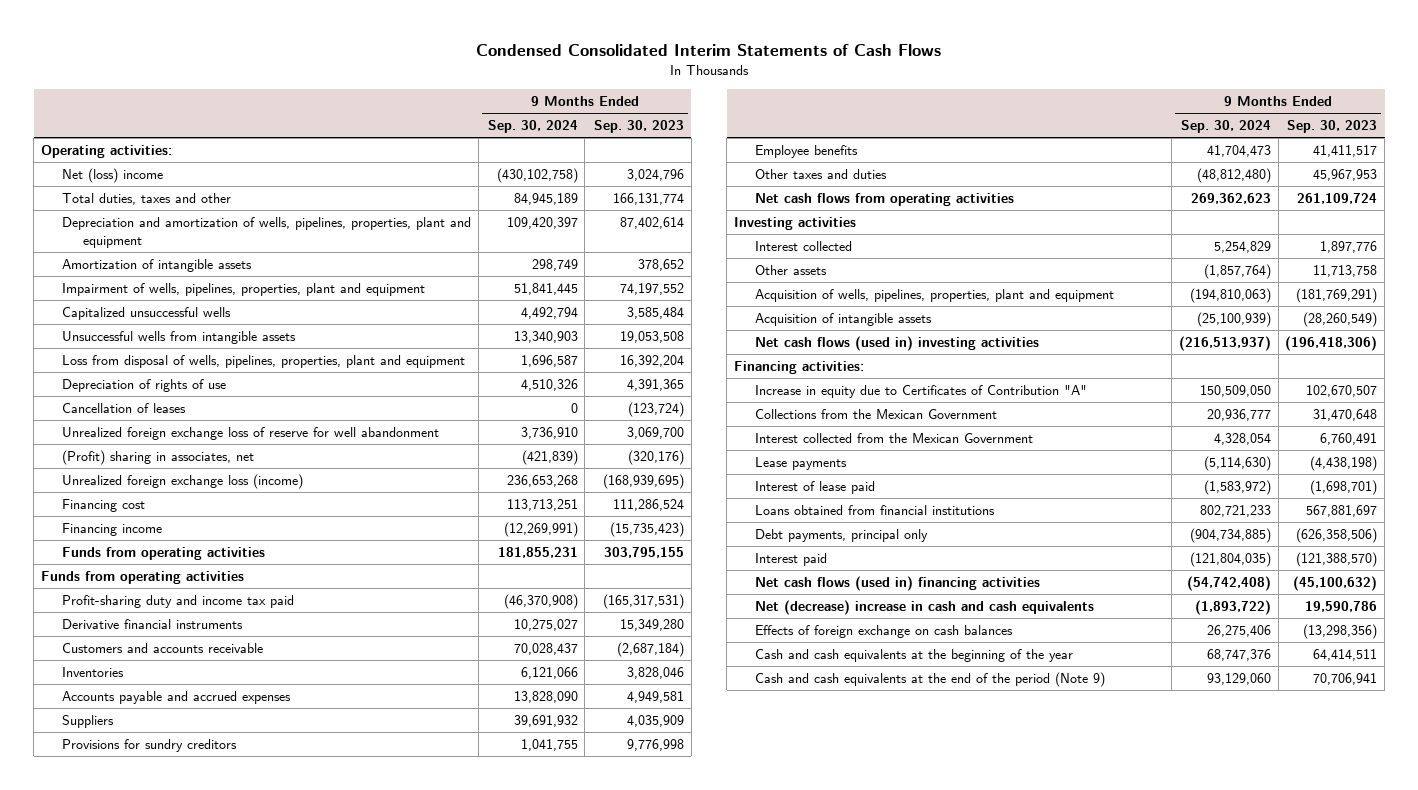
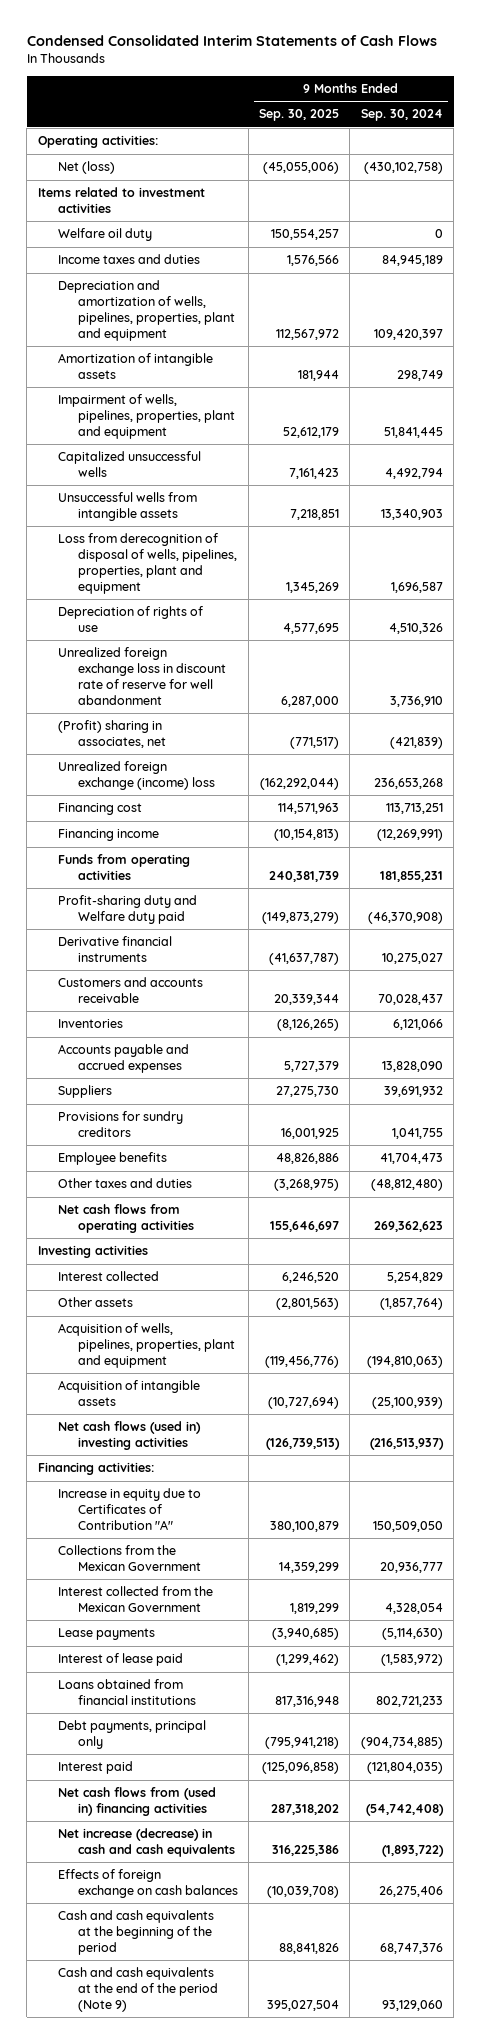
- | 9 Months Ended Sep. 30, 2024 | 9 Months Ended Sep. 30, 2023
+ | 9 Months Ended Sep. 30, 2025 | 9 Months Ended Sep. 30, 2024
- Net (loss) income | (430,102,758) | 3,024,796
- Total duties, taxes and other | 84,945,189 | 166,131,774
+ Net (loss) | (45,055,006) | (430,102,758)
+ Items related to investment activities
+ Welfare oil duty | 150,554,257 | 0
+ Income taxes and duties | 1,576,566 | 84,945,189
- Loss from disposal of wells, pipelines, properties, plant and equipment | 1,696,587 | 16,392,204
+ Loss from derecognition of disposal of wells, pipelines, properties, plant and equipment | 1,345,269 | 1,696,587
- Cancellation of leases | 0 | (123,724)
- Unrealized foreign exchange loss of reserve for well abandonment | 3,736,910 | 3,069,700
+ Unrealized foreign exchange loss in discount rate of reserve for well abandonment | 6,287,000 | 3,736,910
- Unrealized foreign exchange loss (income) | 236,653,268 | (168,939,695)
+ Unrealized foreign exchange (income) loss | (162,292,044) | 236,653,268
- Funds from operating activities
- Profit-sharing duty and income tax paid | (46,370,908) | (165,317,531)
+ Profit-sharing duty and Welfare duty paid | (149,873,279) | (46,370,908)
- Net cash flows (used in) financing activities | (54,742,408) | (45,100,632)
- Net (decrease) increase in cash and cash equivalents | (1,893,722) | 19,590,786
+ Net cash flows from (used in) financing activities | 287,318,202 | (54,742,408)
+ Net increase (decrease) in cash and cash equivalents | 316,225,386 | (1,893,722)
- Cash and cash equivalents at the beginning of the year | 68,747,376 | 64,414,511
+ Cash and cash equivalents at the beginning of the period | 88,841,826 | 68,747,376

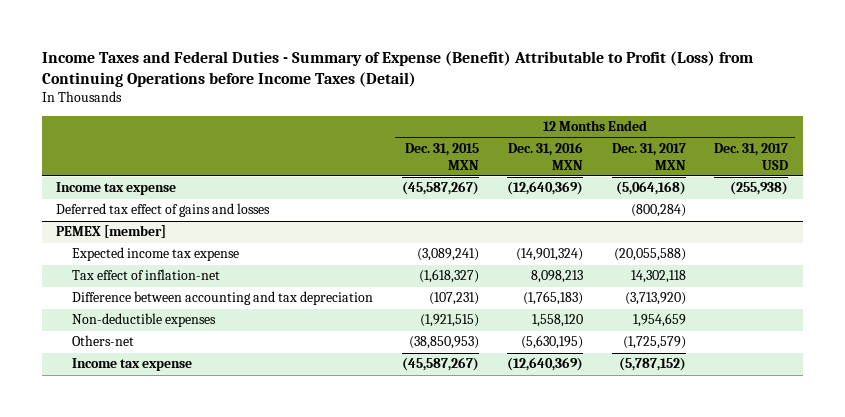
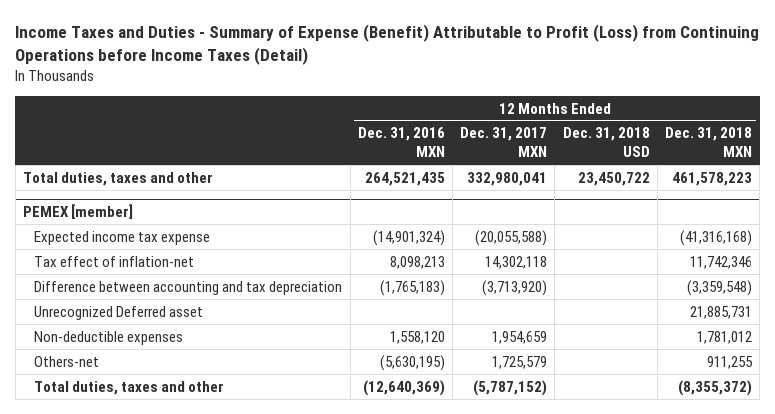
- Income Taxes and Federal Duties - Summary of Expense (Benefit) Attributable to Profit (Loss) from Continuing Operations before Income Taxes (Detail)
+ Income Taxes and Duties - Summary of Expense (Benefit) Attributable to Profit (Loss) from Continuing Operations before Income Taxes (Detail)
- | 12 Months Ended Dec. 31, 2015 MXN | 12 Months Ended Dec. 31, 2016 MXN | 12 Months Ended Dec. 31, 2017 MXN | 12 Months Ended Dec. 31, 2017 USD
+ | 12 Months Ended Dec. 31, 2016 MXN | 12 Months Ended Dec. 31, 2017 MXN | 12 Months Ended Dec. 31, 2018 USD | 12 Months Ended Dec. 31, 2018 MXN
- Income tax expense | (45,587,267) | (12,640,369) | (5,064,168) | (255,938)
- Deferred tax effect of gains and losses | | | (800,284) |
+ Total duties, taxes and other | 264,521,435 | 332,980,041 | 23,450,722 | 461,578,223
@ PEMEX [member]
+ Unrecognized Deferred asset | | | | 21,885,731
- Others-net | (38,850,953) | (5,630,195) | (1,725,579) |
- Income tax expense | (45,587,267) | (12,640,369) | (5,787,152) |
+ Others-net | (5,630,195) | 1,725,579 | | 911,255
+ Total duties, taxes and other | (12,640,369) | (5,787,152) | | (8,355,372)

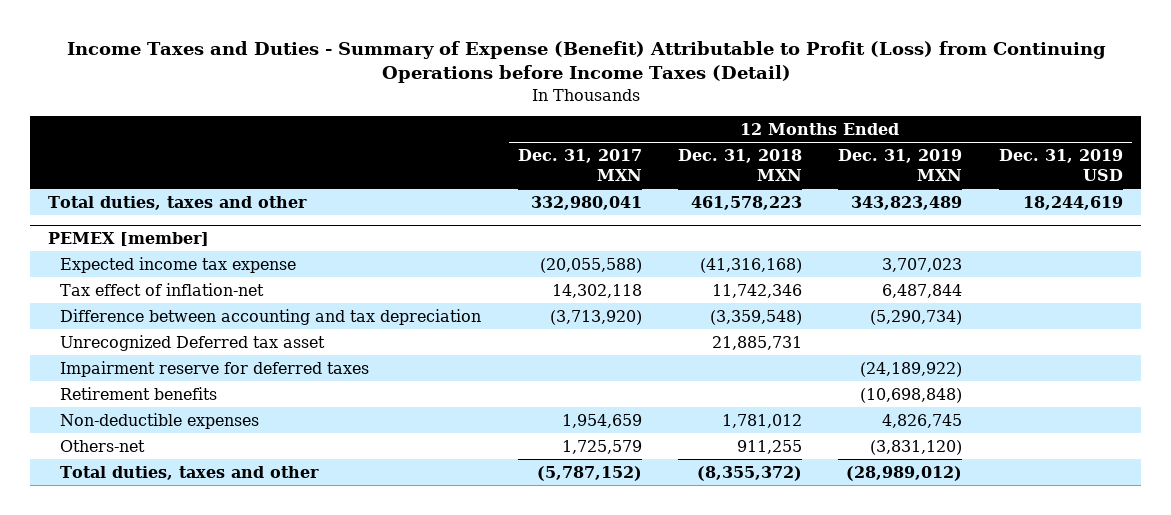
- | 12 Months Ended Dec. 31, 2016 MXN | 12 Months Ended Dec. 31, 2017 MXN | 12 Months Ended Dec. 31, 2018 USD | 12 Months Ended Dec. 31, 2018 MXN
+ | 12 Months Ended Dec. 31, 2017 MXN | 12 Months Ended Dec. 31, 2018 MXN | 12 Months Ended Dec. 31, 2019 MXN | 12 Months Ended Dec. 31, 2019 USD
@ PEMEX [member]
- Unrecognized Deferred asset | | | | 21,885,731
+ Unrecognized Deferred tax asset | | 21,885,731 | |
+ Impairment reserve for deferred taxes | | | (24,189,922) |
+ Retirement benefits | | | (10,698,848) |

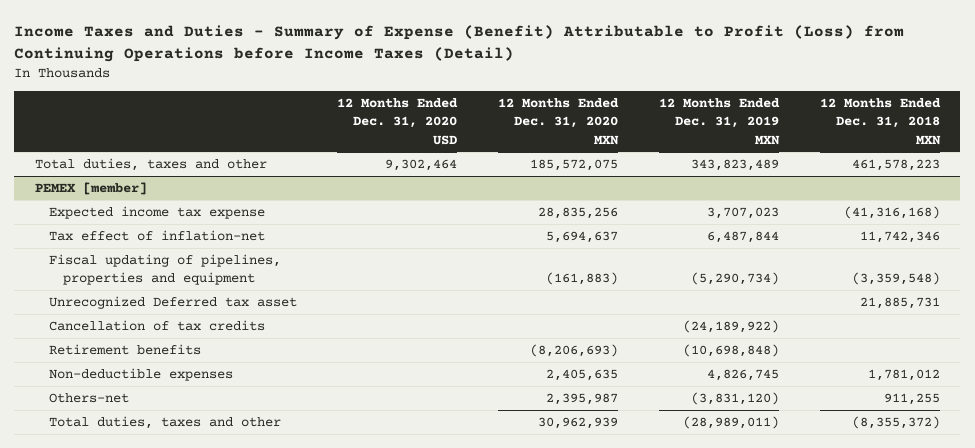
- | 12 Months Ended Dec. 31, 2017 MXN | 12 Months Ended Dec. 31, 2018 MXN | 12 Months Ended Dec. 31, 2019 MXN | 12 Months Ended Dec. 31, 2019 USD
+ | 12 Months Ended Dec. 31, 2020 USD | 12 Months Ended Dec. 31, 2020 MXN | 12 Months Ended Dec. 31, 2019 MXN | 12 Months Ended Dec. 31, 2018 MXN
@ PEMEX [member]
- Difference between accounting and tax depreciation | (3,713,920) | (3,359,548) | (5,290,734) |
+ Fiscal updating of pipelines, properties and equipment | | (161,883) | (5,290,734) | (3,359,548)
- Impairment reserve for deferred taxes | | | (24,189,922) |
+ Cancellation of tax credits | | | (24,189,922) |
- Total duties, taxes and other | (5,787,152) | (8,355,372) | (28,989,012) |
+ Total duties, taxes and other | | 30,962,939 | (28,989,011) | (8,355,372)

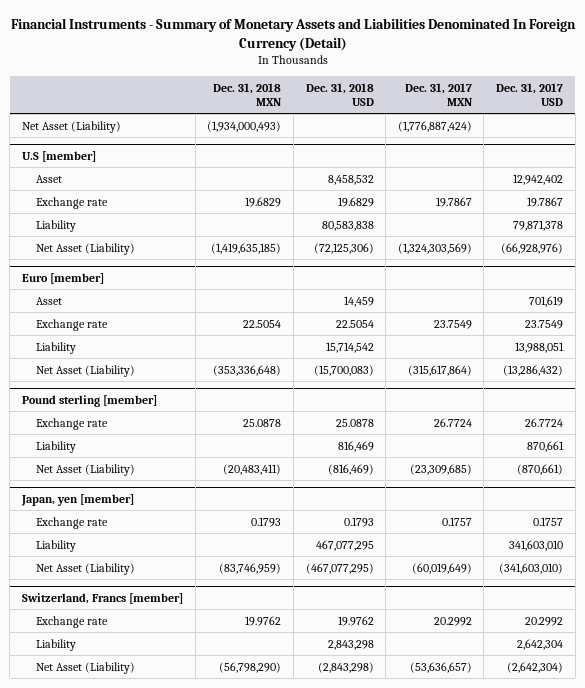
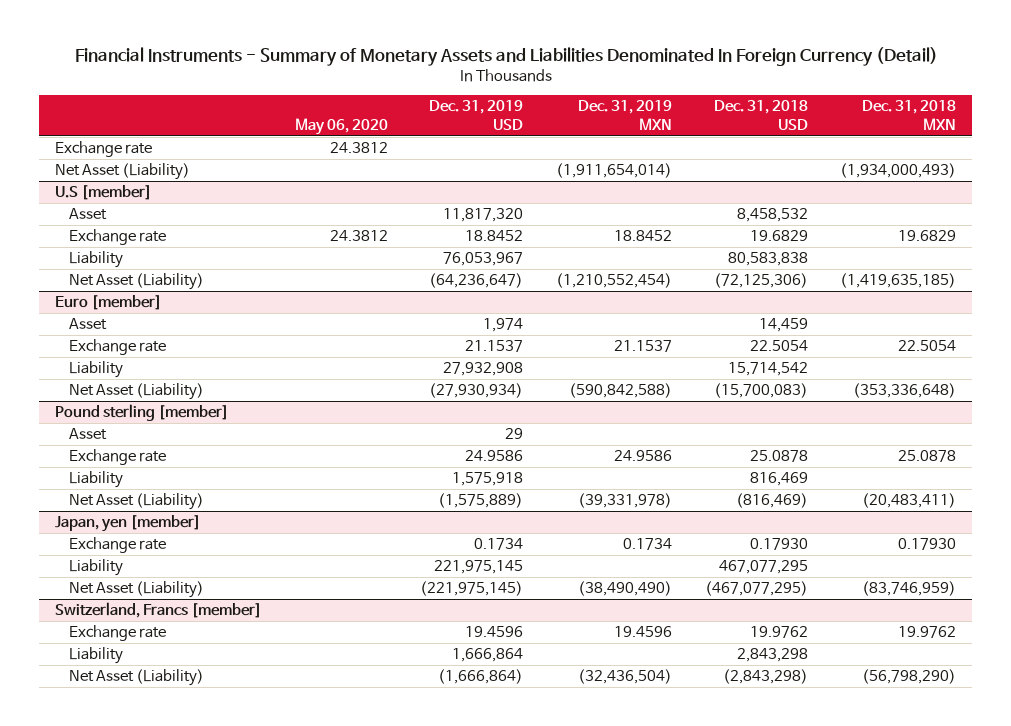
- | Dec. 31, 2018 MXN | Dec. 31, 2018 USD | Dec. 31, 2017 MXN | Dec. 31, 2017 USD
+ | May 06, 2020 | Dec. 31, 2019 USD | Dec. 31, 2019 MXN | Dec. 31, 2018 USD | Dec. 31, 2018 MXN
+ Exchange rate | 24.3812 | | | |
@ Pound sterling [member]
+ Asset | | 29 | | |
@ Japan, yen [member]
- Exchange rate | 0.1793 | 0.1793 | 0.1757 | 0.1757
+ Exchange rate | | 0.1734 | 0.1734 | 0.17930 | 0.17930

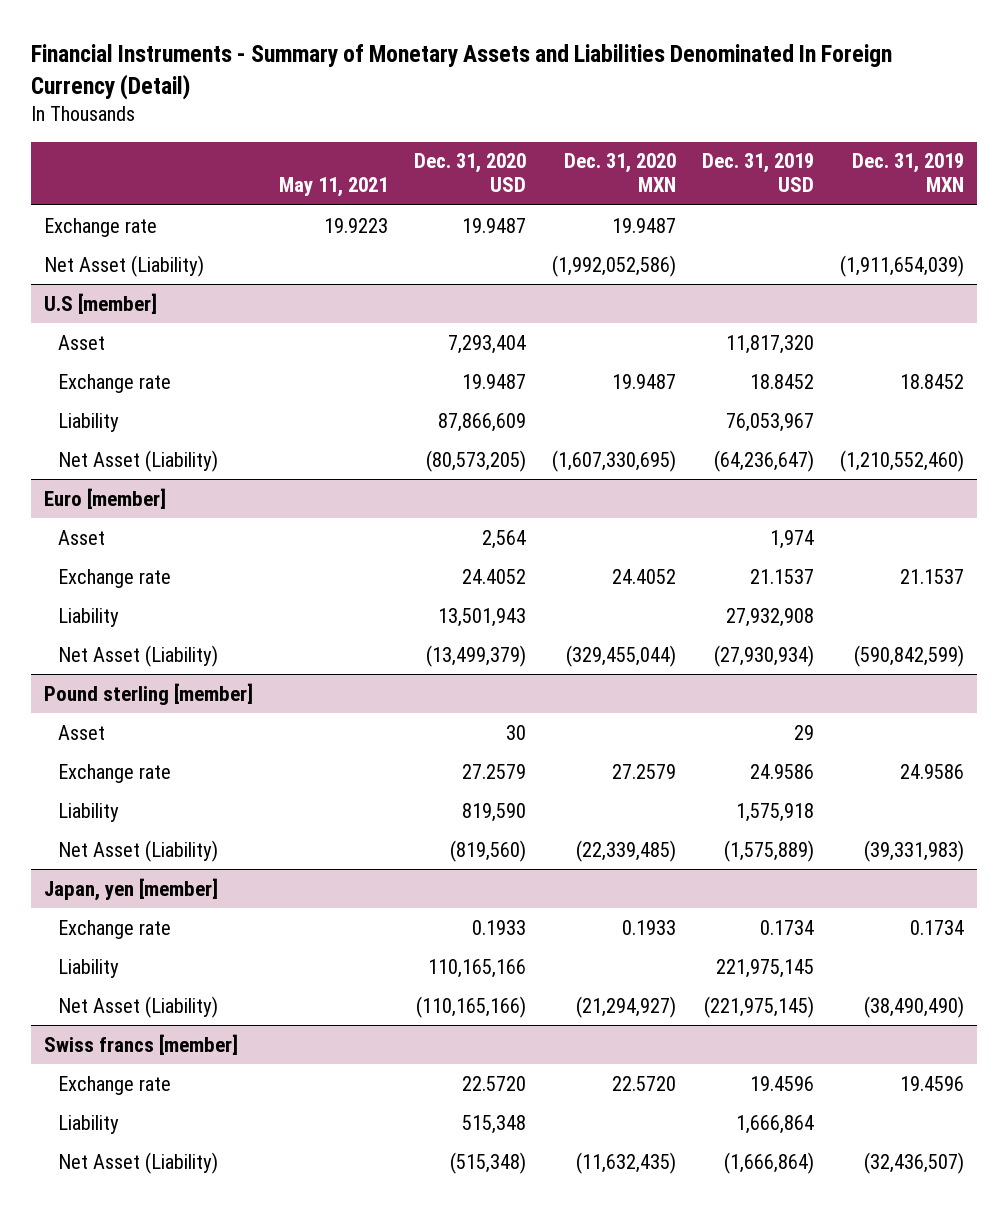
- | May 06, 2020 | Dec. 31, 2019 USD | Dec. 31, 2019 MXN | Dec. 31, 2018 USD | Dec. 31, 2018 MXN
+ | May 11, 2021 | Dec. 31, 2020 USD | Dec. 31, 2020 MXN | Dec. 31, 2019 USD | Dec. 31, 2019 MXN
- Net Asset (Liability) | | | (1,911,654,014) | | (1,934,000,493)
+ Net Asset (Liability) | | | (1,992,052,586) | | (1,911,654,039)
@ U.S [member]
- Net Asset (Liability) | | (64,236,647) | (1,210,552,454) | (72,125,306) | (1,419,635,185)
+ Net Asset (Liability) | | (80,573,205) | (1,607,330,695) | (64,236,647) | (1,210,552,460)
@ Euro [member]
- Net Asset (Liability) | | (27,930,934) | (590,842,588) | (15,700,083) | (353,336,648)
+ Net Asset (Liability) | | (13,499,379) | (329,455,044) | (27,930,934) | (590,842,599)
@ Pound sterling [member]
- Net Asset (Liability) | | (1,575,889) | (39,331,978) | (816,469) | (20,483,411)
+ Net Asset (Liability) | | (819,560) | (22,339,485) | (1,575,889) | (39,331,983)
- Switzerland, Francs [member]
+ Swiss francs [member]
- Net Asset (Liability) | | (1,666,864) | (32,436,504) | (2,843,298) | (56,798,290)
+ Net Asset (Liability) | | (515,348) | (11,632,435) | (1,666,864) | (32,436,507)

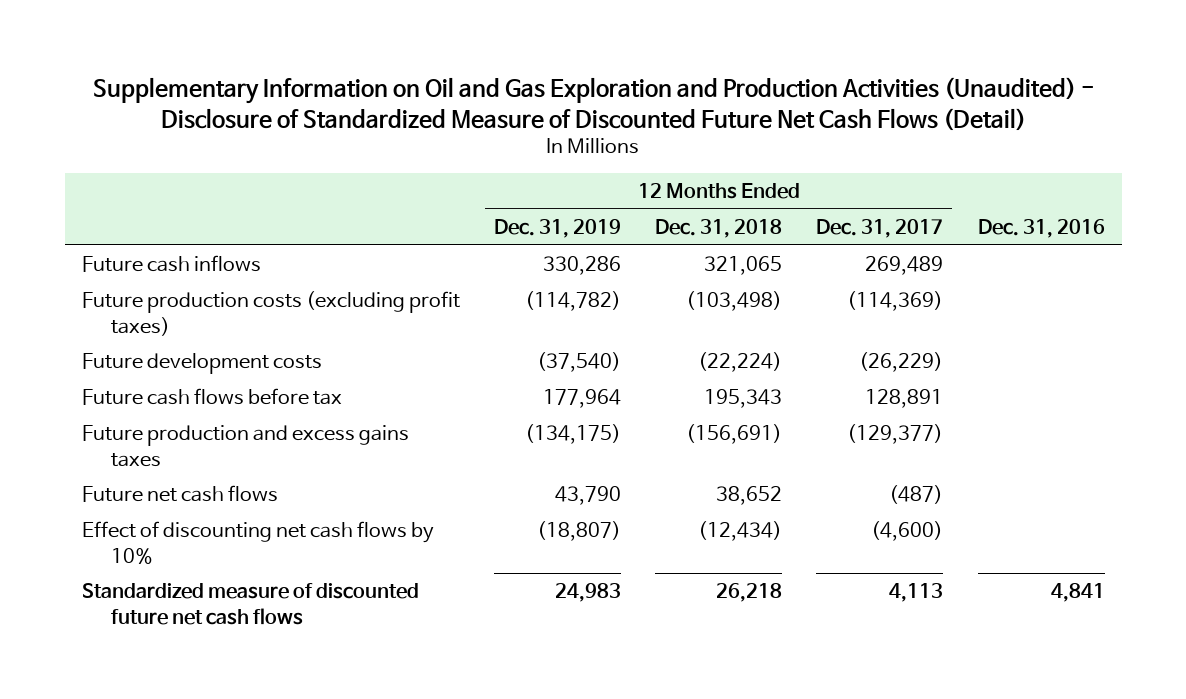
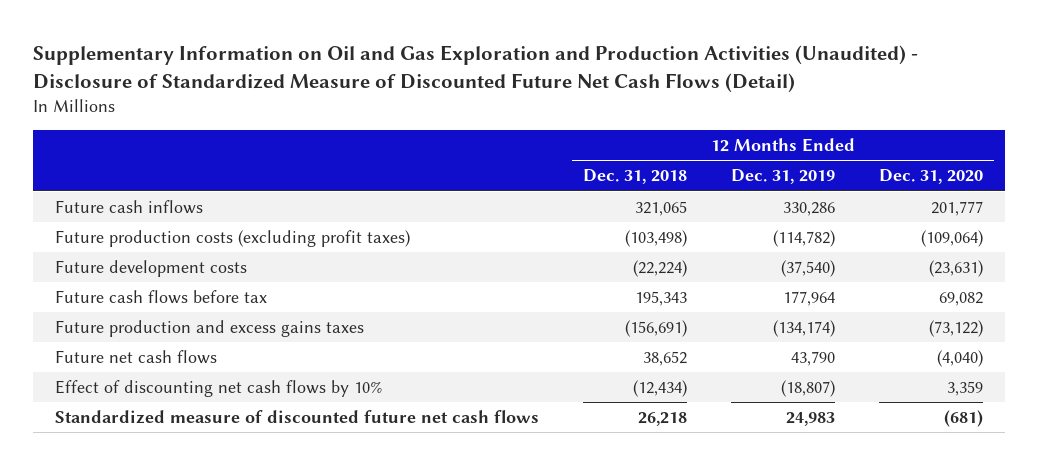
- | 12 Months Ended Dec. 31, 2019 | 12 Months Ended Dec. 31, 2018 | 12 Months Ended Dec. 31, 2017 | Dec. 31, 2016
+ | 12 Months Ended Dec. 31, 2018 | 12 Months Ended Dec. 31, 2019 | 12 Months Ended Dec. 31, 2020
- Future production and excess gains taxes | (134,175) | (156,691) | (129,377) |
+ Future production and excess gains taxes | (156,691) | (134,174) | (73,122)

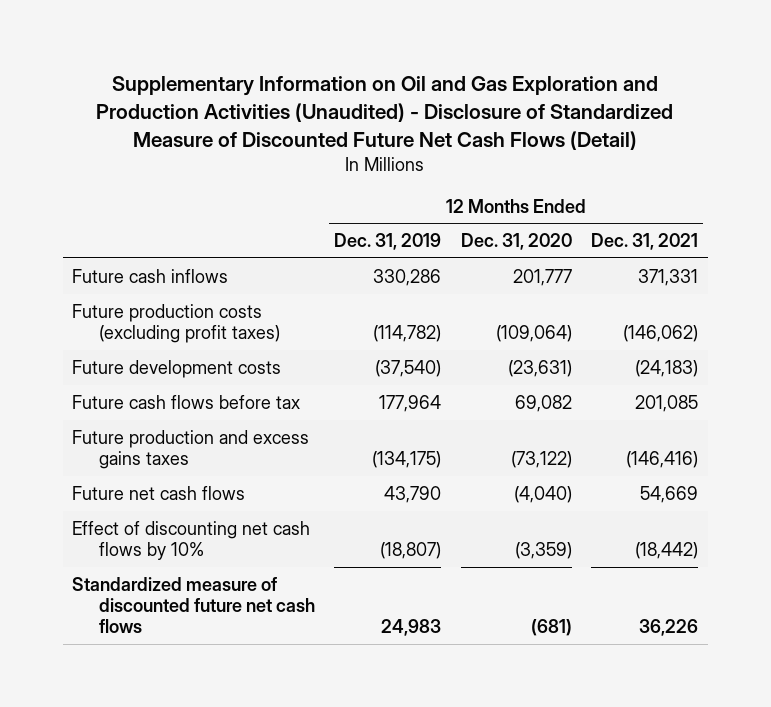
- | 12 Months Ended Dec. 31, 2018 | 12 Months Ended Dec. 31, 2019 | 12 Months Ended Dec. 31, 2020
+ | 12 Months Ended Dec. 31, 2019 | 12 Months Ended Dec. 31, 2020 | 12 Months Ended Dec. 31, 2021
- Future production and excess gains taxes | (156,691) | (134,174) | (73,122)
+ Future production and excess gains taxes | (134,175) | (73,122) | (146,416)
- Effect of discounting net cash flows by 10% | (12,434) | (18,807) | 3,359
+ Effect of discounting net cash flows by 10% | (18,807) | (3,359) | (18,442)

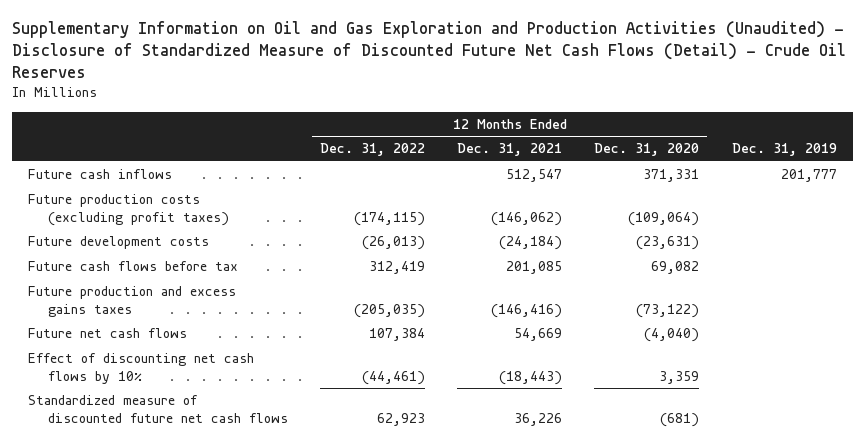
- Supplementary Information on Oil and Gas Exploration and Production Activities (Unaudited) - Disclosure of Standardized Measure of Discounted Future Net Cash Flows (Detail)
+ Supplementary Information on Oil and Gas Exploration and Production Activities (Unaudited) - Disclosure of Standardized Measure of Discounted Future Net Cash Flows (Detail) - Crude Oil Reserves
- | 12 Months Ended Dec. 31, 2019 | 12 Months Ended Dec. 31, 2020 | 12 Months Ended Dec. 31, 2021
+ | 12 Months Ended Dec. 31, 2022 | 12 Months Ended Dec. 31, 2021 | 12 Months Ended Dec. 31, 2020 | Dec. 31, 2019
- Future cash inflows | 330,286 | 201,777 | 371,331
+ Future cash inflows | | 512,547 | 371,331 | 201,777
- Future development costs | (37,540) | (23,631) | (24,183)
+ Future development costs | (26,013) | (24,184) | (23,631) |
- Effect of discounting net cash flows by 10% | (18,807) | (3,359) | (18,442)
+ Effect of discounting net cash flows by 10% | (44,461) | (18,443) | 3,359 |

